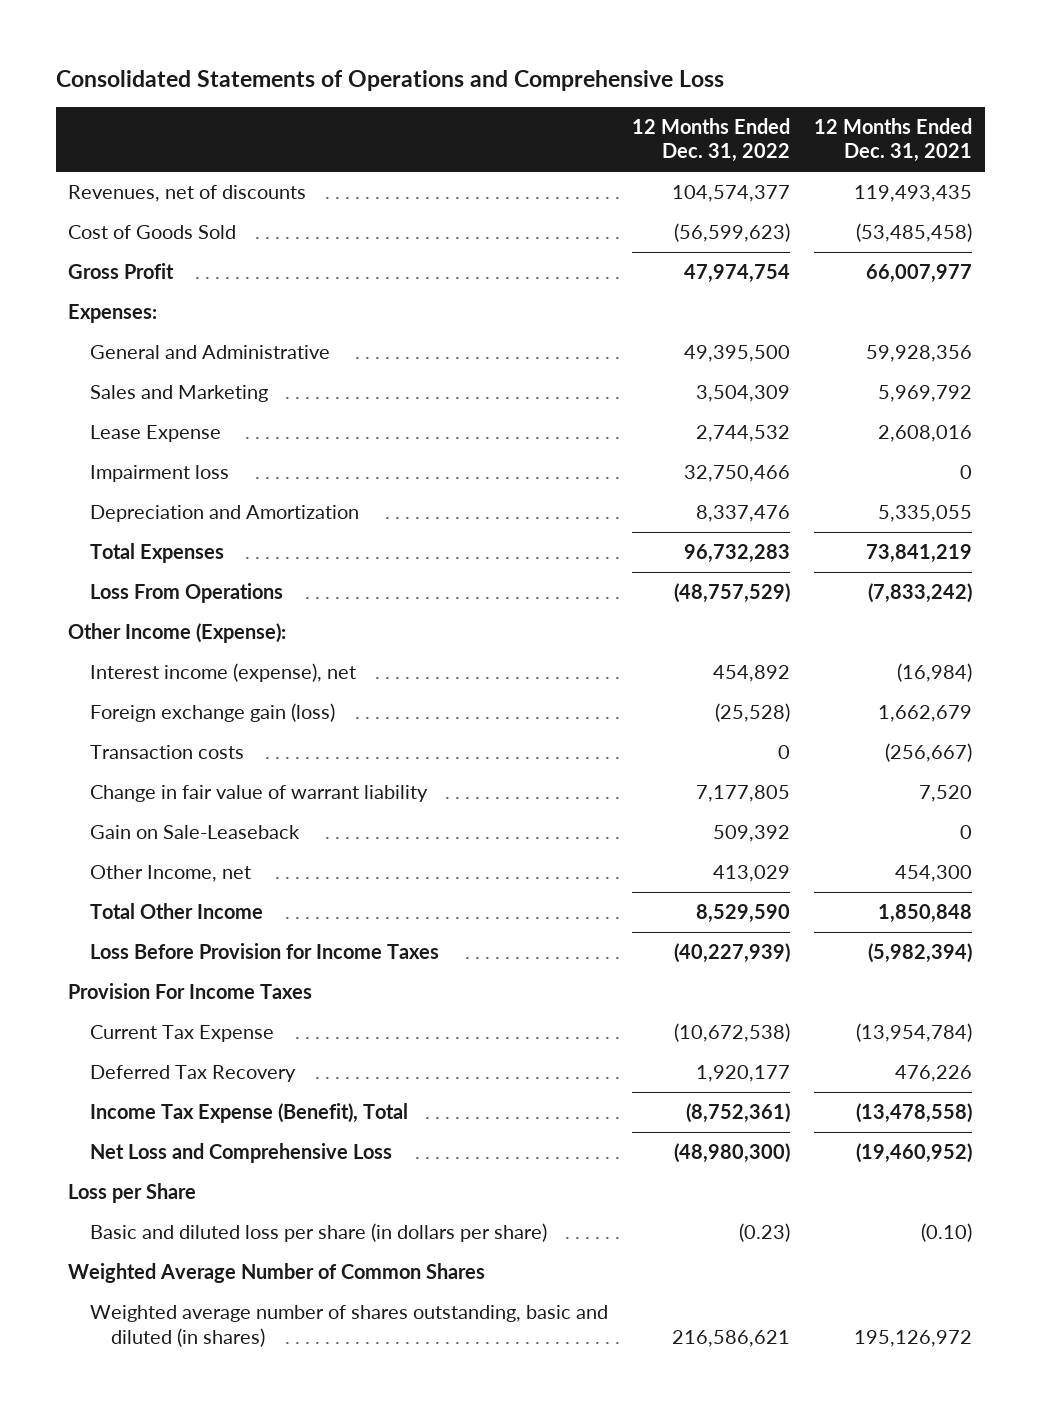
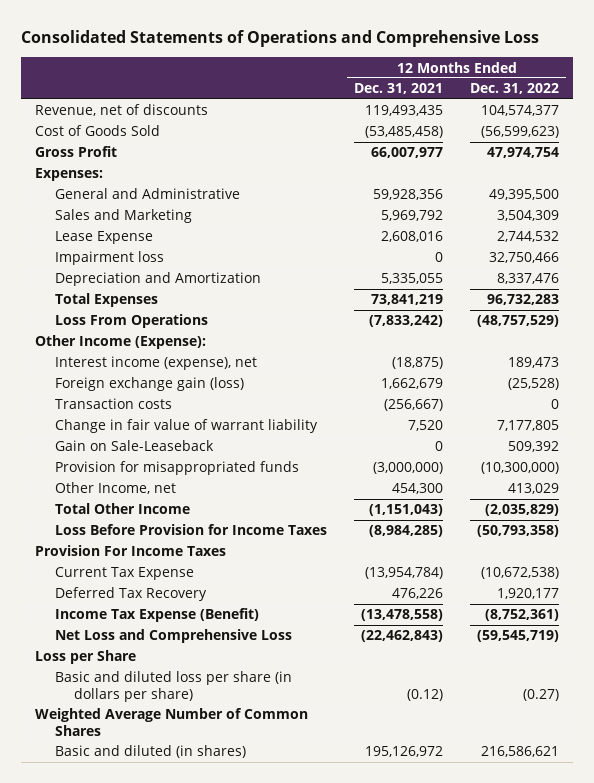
- | 12 Months Ended Dec. 31, 2022 | 12 Months Ended Dec. 31, 2021
+ | 12 Months Ended Dec. 31, 2021 | 12 Months Ended Dec. 31, 2022
- Revenues, net of discounts | 104,574,377 | 119,493,435
+ Revenue, net of discounts | 119,493,435 | 104,574,377
- Interest income (expense), net | 454,892 | (16,984)
+ Interest income (expense), net | (18,875) | 189,473
+ Provision for misappropriated funds | (3,000,000) | (10,300,000)
- Total Other Income | 8,529,590 | 1,850,848
- Loss Before Provision for Income Taxes | (40,227,939) | (5,982,394)
+ Total Other Income | (1,151,043) | (2,035,829)
+ Loss Before Provision for Income Taxes | (8,984,285) | (50,793,358)
- Income Tax Expense (Benefit), Total | (8,752,361) | (13,478,558)
- Net Loss and Comprehensive Loss | (48,980,300) | (19,460,952)
+ Income Tax Expense (Benefit) | (13,478,558) | (8,752,361)
+ Net Loss and Comprehensive Loss | (22,462,843) | (59,545,719)
- Basic and diluted loss per share (in dollars per share) | (0.23) | (0.10)
+ Basic and diluted loss per share (in dollars per share) | (0.12) | (0.27)
- Weighted average number of shares outstanding, basic and diluted (in shares) | 216,586,621 | 195,126,972
+ Basic and diluted (in shares) | 195,126,972 | 216,586,621

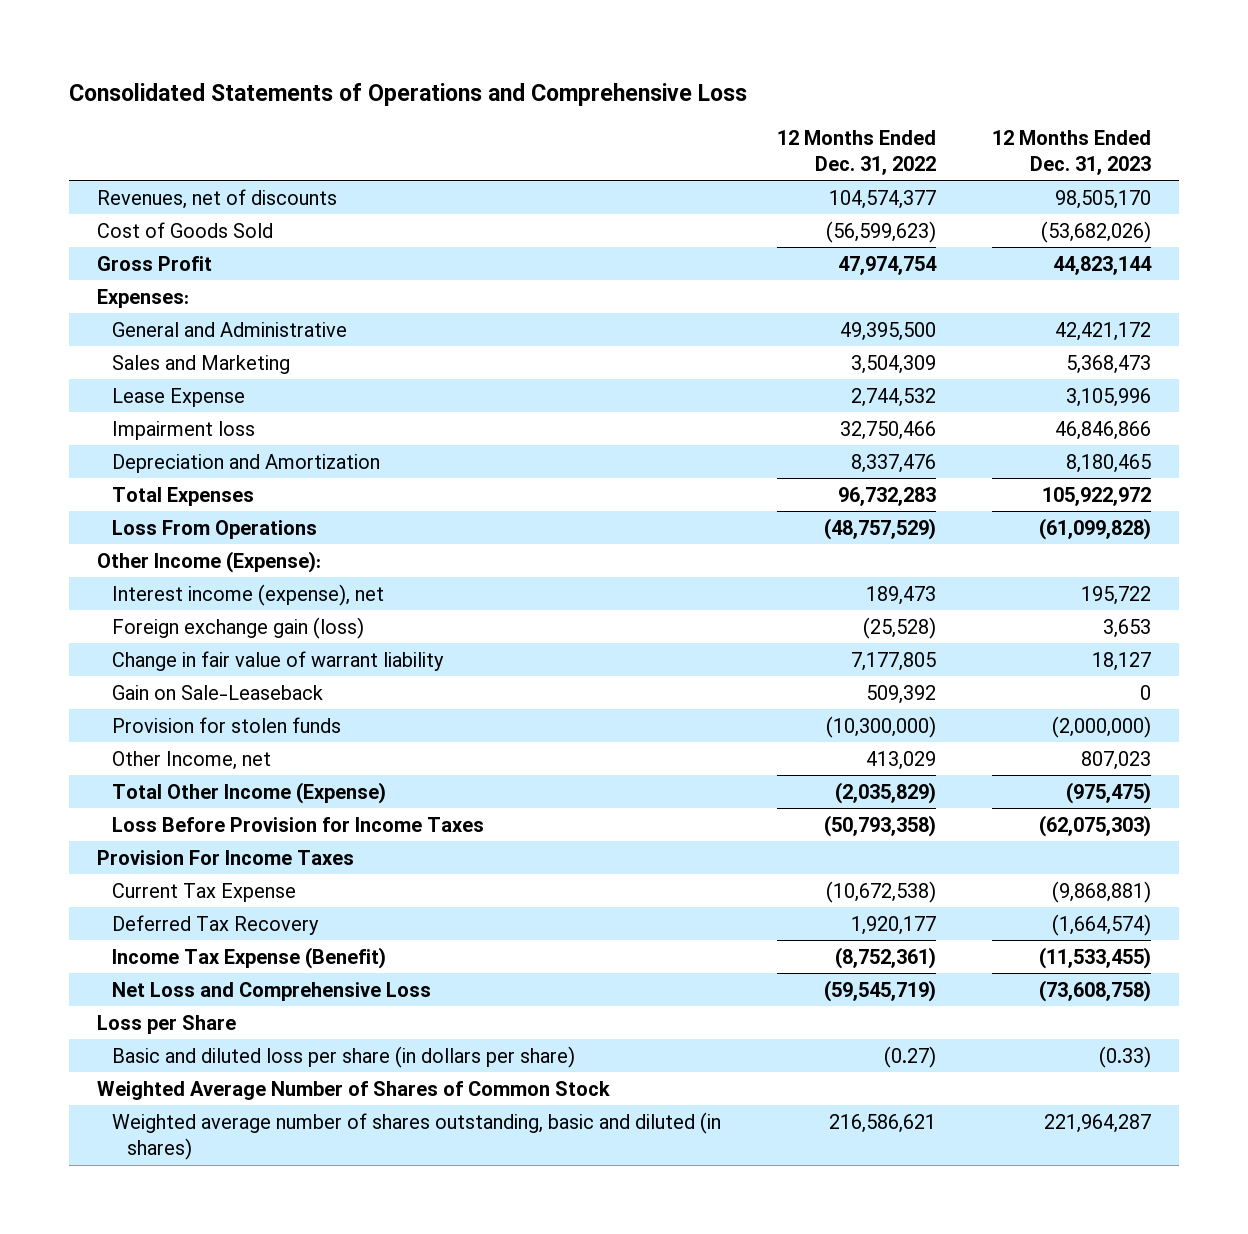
- | 12 Months Ended Dec. 31, 2021 | 12 Months Ended Dec. 31, 2022
+ | 12 Months Ended Dec. 31, 2022 | 12 Months Ended Dec. 31, 2023
- Revenue, net of discounts | 119,493,435 | 104,574,377
+ Revenues, net of discounts | 104,574,377 | 98,505,170
- Transaction costs | (256,667) | 0
- Provision for misappropriated funds | (3,000,000) | (10,300,000)
+ Provision for stolen funds | (10,300,000) | (2,000,000)
- Total Other Income | (1,151,043) | (2,035,829)
+ Total Other Income (Expense) | (2,035,829) | (975,475)
- Weighted Average Number of Common Shares
- Basic and diluted (in shares) | 195,126,972 | 216,586,621
+ Weighted Average Number of Shares of Common Stock
+ Weighted average number of shares outstanding, basic and diluted (in shares) | 216,586,621 | 221,964,287

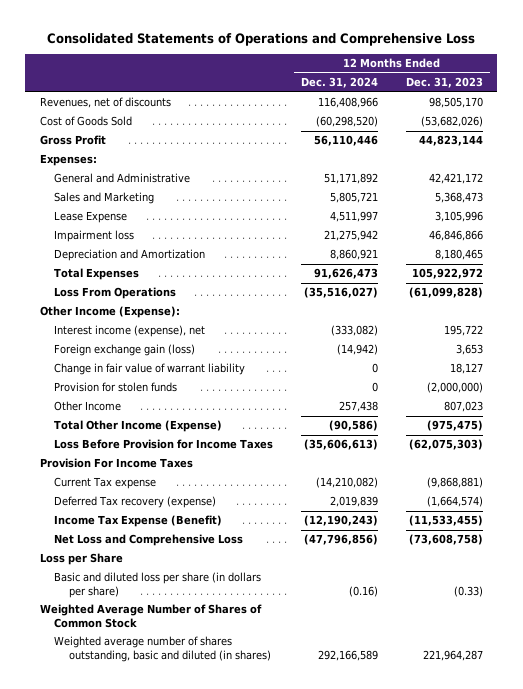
- | 12 Months Ended Dec. 31, 2022 | 12 Months Ended Dec. 31, 2023
+ | 12 Months Ended Dec. 31, 2024 | 12 Months Ended Dec. 31, 2023
- Gain on Sale-Leaseback | 509,392 | 0
- Other Income, net | 413,029 | 807,023
+ Other Income | 257,438 | 807,023
- Current Tax Expense | (10,672,538) | (9,868,881)
- Deferred Tax Recovery | 1,920,177 | (1,664,574)
+ Current Tax expense | (14,210,082) | (9,868,881)
+ Deferred Tax recovery (expense) | 2,019,839 | (1,664,574)

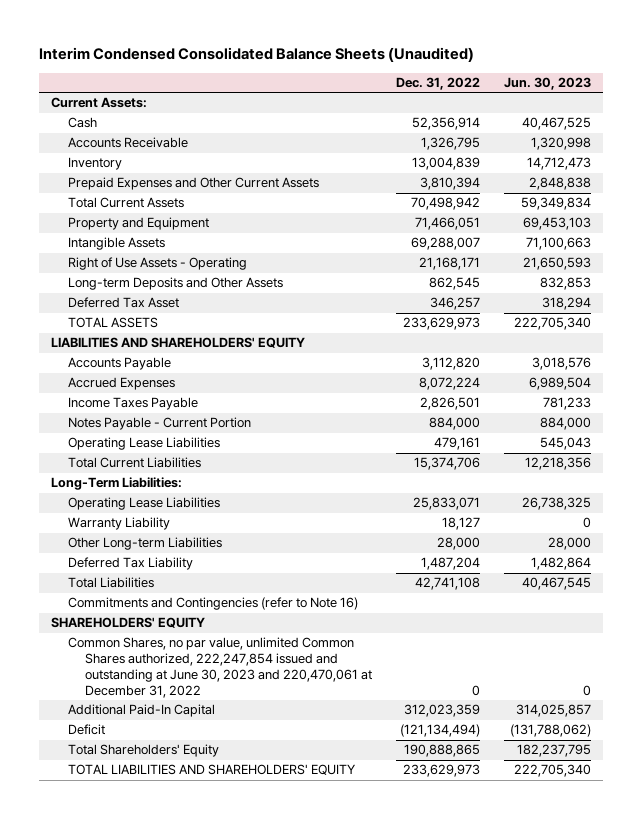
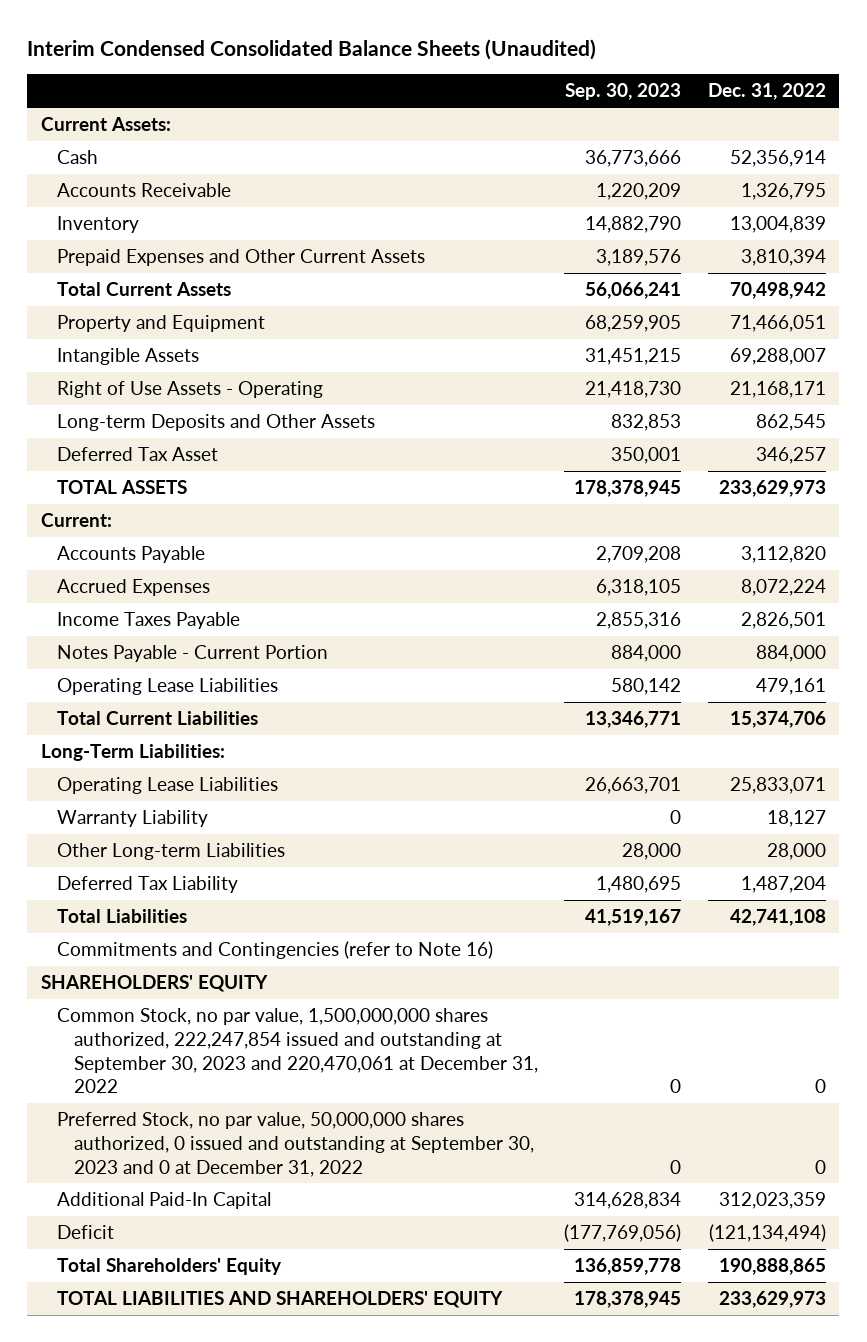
- | Dec. 31, 2022 | Jun. 30, 2023
+ | Sep. 30, 2023 | Dec. 31, 2022
- LIABILITIES AND SHAREHOLDERS' EQUITY
+ Current:
- Common Shares, no par value, unlimited Common Shares authorized, 222,247,854 issued and outstanding at June 30, 2023 and 220,470,061 at December 31, 2022 | 0 | 0
+ Common Stock, no par value, 1,500,000,000 shares authorized, 222,247,854 issued and outstanding at September 30, 2023 and 220,470,061 at December 31, 2022 | 0 | 0
+ Preferred Stock, no par value, 50,000,000 shares authorized, 0 issued and outstanding at September 30, 2023 and 0 at December 31, 2022 | 0 | 0

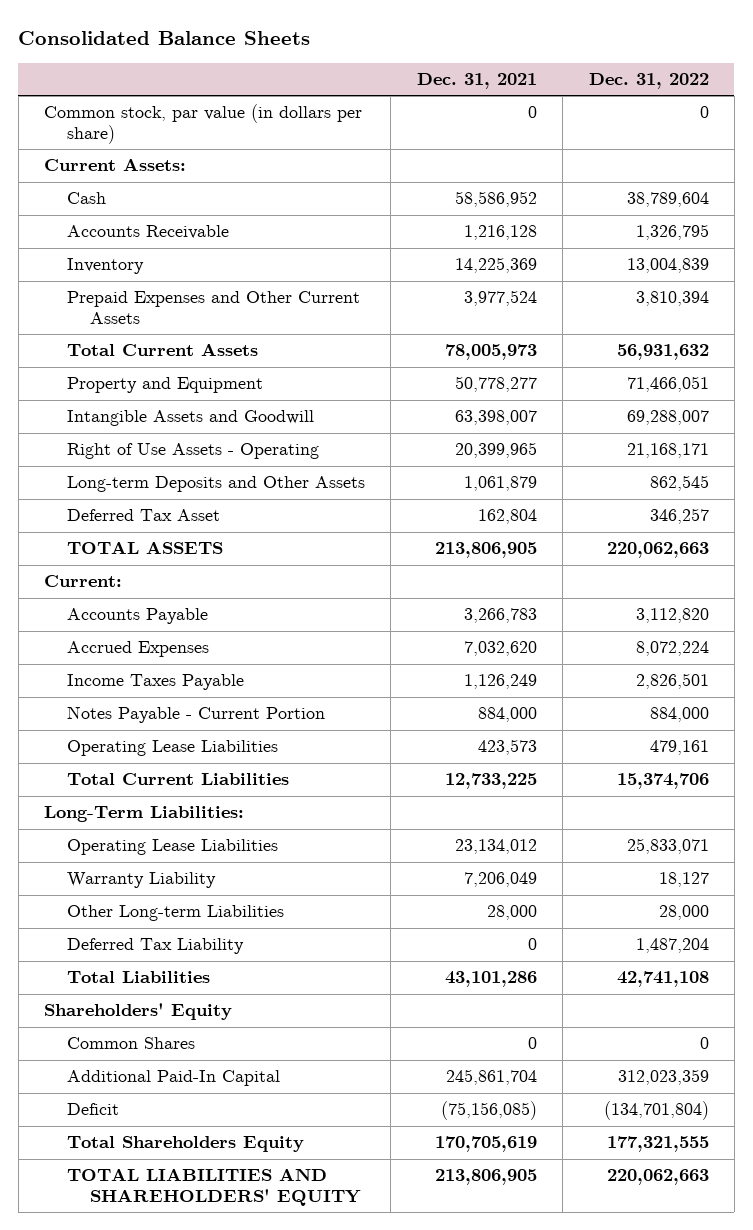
- Interim Condensed Consolidated Balance Sheets (Unaudited)
+ Consolidated Balance Sheets
- | Sep. 30, 2023 | Dec. 31, 2022
+ | Dec. 31, 2021 | Dec. 31, 2022
+ Common stock, par value (in dollars per share) | 0 | 0
- Cash | 36,773,666 | 52,356,914
+ Cash | 58,586,952 | 38,789,604
- Total Current Assets | 56,066,241 | 70,498,942
+ Total Current Assets | 78,005,973 | 56,931,632
- Intangible Assets | 31,451,215 | 69,288,007
+ Intangible Assets and Goodwill | 63,398,007 | 69,288,007
- TOTAL ASSETS | 178,378,945 | 233,629,973
+ TOTAL ASSETS | 213,806,905 | 220,062,663
- Commitments and Contingencies (refer to Note 16)
- SHAREHOLDERS' EQUITY
- Common Stock, no par value, 1,500,000,000 shares authorized, 222,247,854 issued and outstanding at September 30, 2023 and 220,470,061 at December 31, 2022 | 0 | 0
- Preferred Stock, no par value, 50,000,000 shares authorized, 0 issued and outstanding at September 30, 2023 and 0 at December 31, 2022 | 0 | 0
+ Shareholders' Equity
+ Common Shares | 0 | 0
- Deficit | (177,769,056) | (121,134,494)
- Total Shareholders' Equity | 136,859,778 | 190,888,865
- TOTAL LIABILITIES AND SHAREHOLDERS' EQUITY | 178,378,945 | 233,629,973
+ Deficit | (75,156,085) | (134,701,804)
+ Total Shareholders Equity | 170,705,619 | 177,321,555
+ TOTAL LIABILITIES AND SHAREHOLDERS' EQUITY | 213,806,905 | 220,062,663

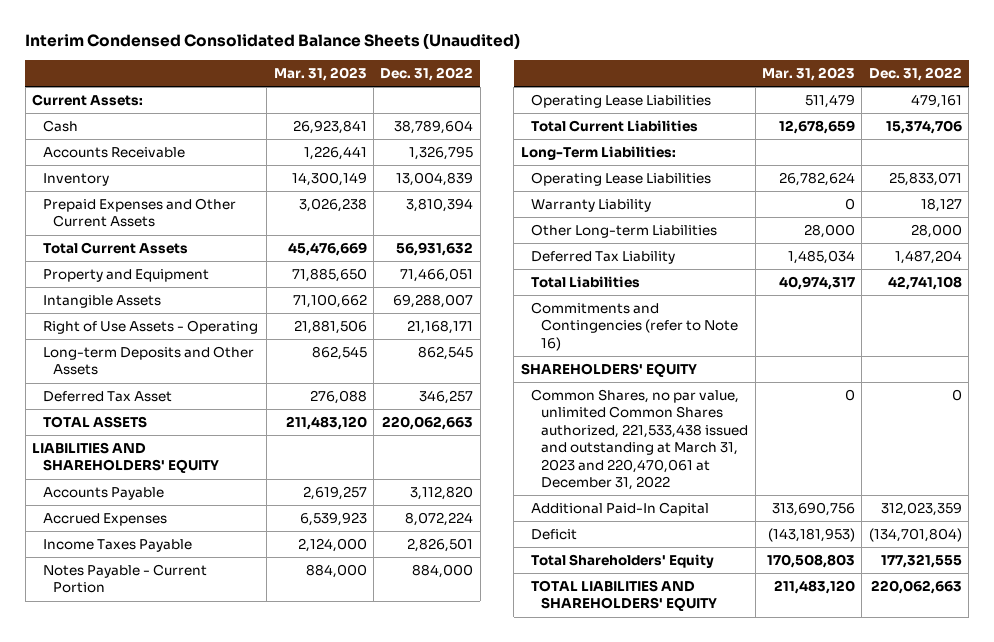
- Consolidated Balance Sheets
+ Interim Condensed Consolidated Balance Sheets (Unaudited)
- | Dec. 31, 2021 | Dec. 31, 2022
+ | Mar. 31, 2023 | Dec. 31, 2022
- Common stock, par value (in dollars per share) | 0 | 0
- Intangible Assets and Goodwill | 63,398,007 | 69,288,007
+ Intangible Assets | 71,100,662 | 69,288,007
- Current:
+ LIABILITIES AND SHAREHOLDERS' EQUITY
- Shareholders' Equity
- Common Shares | 0 | 0
+ Commitments and Contingencies (refer to Note 16)
+ SHAREHOLDERS' EQUITY
+ Common Shares, no par value, unlimited Common Shares authorized, 221,533,438 issued and outstanding at March 31, 2023 and 220,470,061 at December 31, 2022 | 0 | 0
- Total Shareholders Equity | 170,705,619 | 177,321,555
+ Total Shareholders' Equity | 170,508,803 | 177,321,555

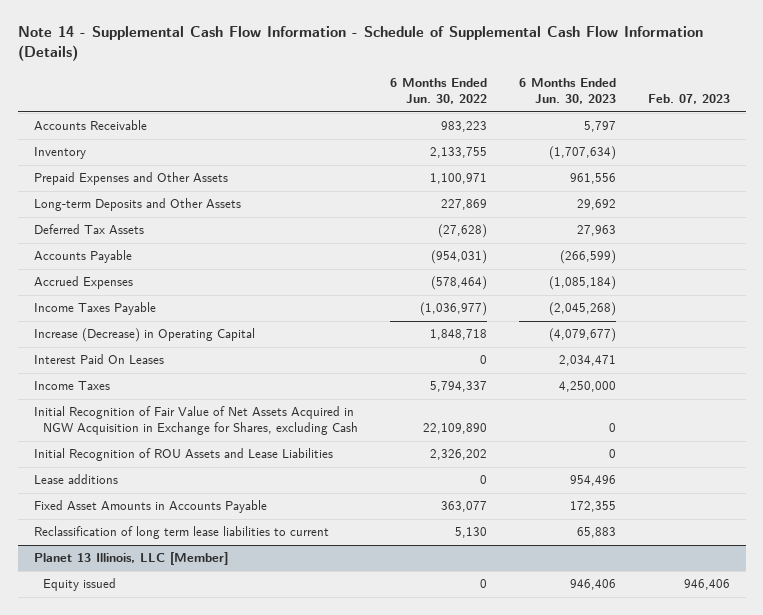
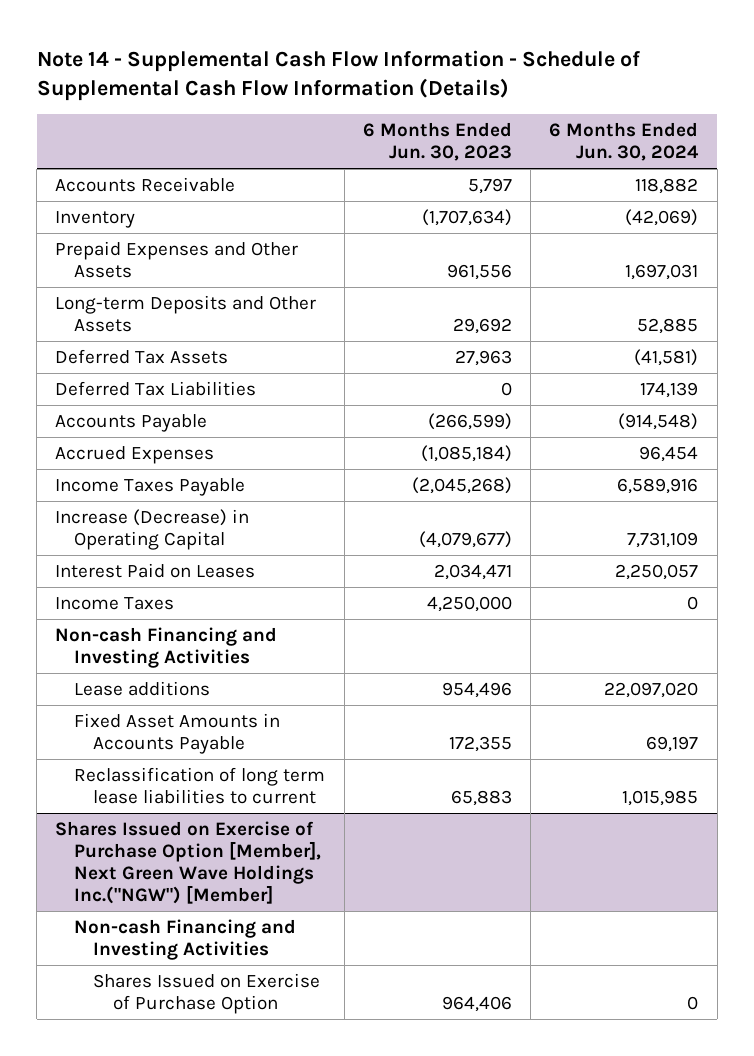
- | 6 Months Ended Jun. 30, 2022 | 6 Months Ended Jun. 30, 2023 | Feb. 07, 2023
+ | 6 Months Ended Jun. 30, 2023 | 6 Months Ended Jun. 30, 2024
+ Deferred Tax Liabilities | 0 | 174,139
- Interest Paid On Leases | 0 | 2,034,471 |
+ Interest Paid on Leases | 2,034,471 | 2,250,057
- Initial Recognition of Fair Value of Net Assets Acquired in NGW Acquisition in Exchange for Shares, excluding Cash | 22,109,890 | 0 |
- Initial Recognition of ROU Assets and Lease Liabilities | 2,326,202 | 0 |
+ Non-cash Financing and Investing Activities
- Planet 13 Illinois, LLC [Member]
- Equity issued | 0 | 946,406 | 946,406
+ Shares Issued on Exercise of Purchase Option [Member], Next Green Wave Holdings Inc.("NGW") [Member]
+ Non-cash Financing and Investing Activities
+ Shares Issued on Exercise of Purchase Option | 964,406 | 0

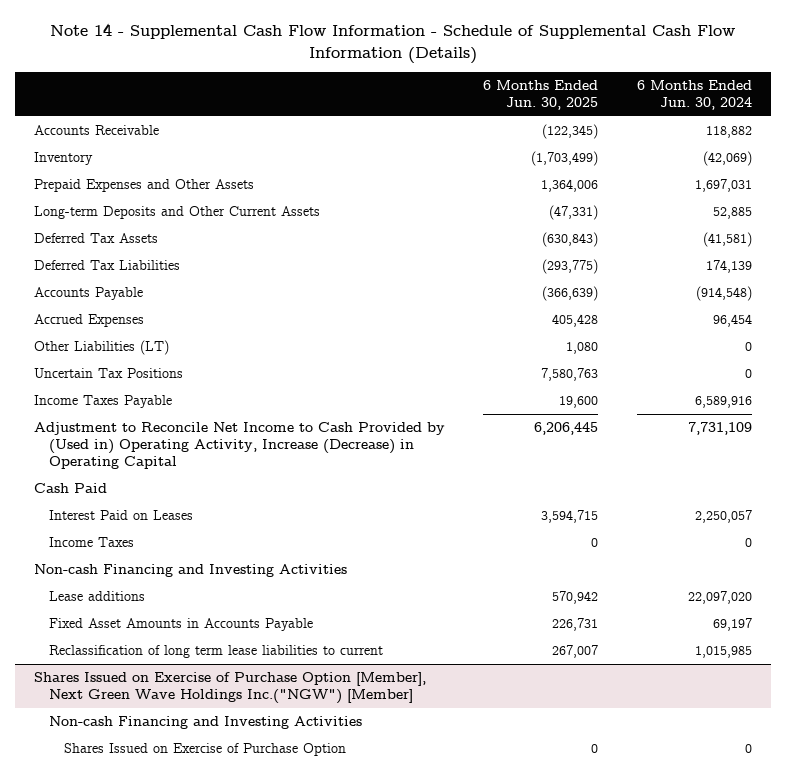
- | 6 Months Ended Jun. 30, 2023 | 6 Months Ended Jun. 30, 2024
+ | 6 Months Ended Jun. 30, 2025 | 6 Months Ended Jun. 30, 2024
- Long-term Deposits and Other Assets | 29,692 | 52,885
+ Long-term Deposits and Other Current Assets | (47,331) | 52,885
+ Other Liabilities (LT) | 1,080 | 0
+ Uncertain Tax Positions | 7,580,763 | 0
- Increase (Decrease) in Operating Capital | (4,079,677) | 7,731,109
+ Adjustment to Reconcile Net Income to Cash Provided by (Used in) Operating Activity, Increase (Decrease) in Operating Capital | 6,206,445 | 7,731,109
+ Cash Paid

